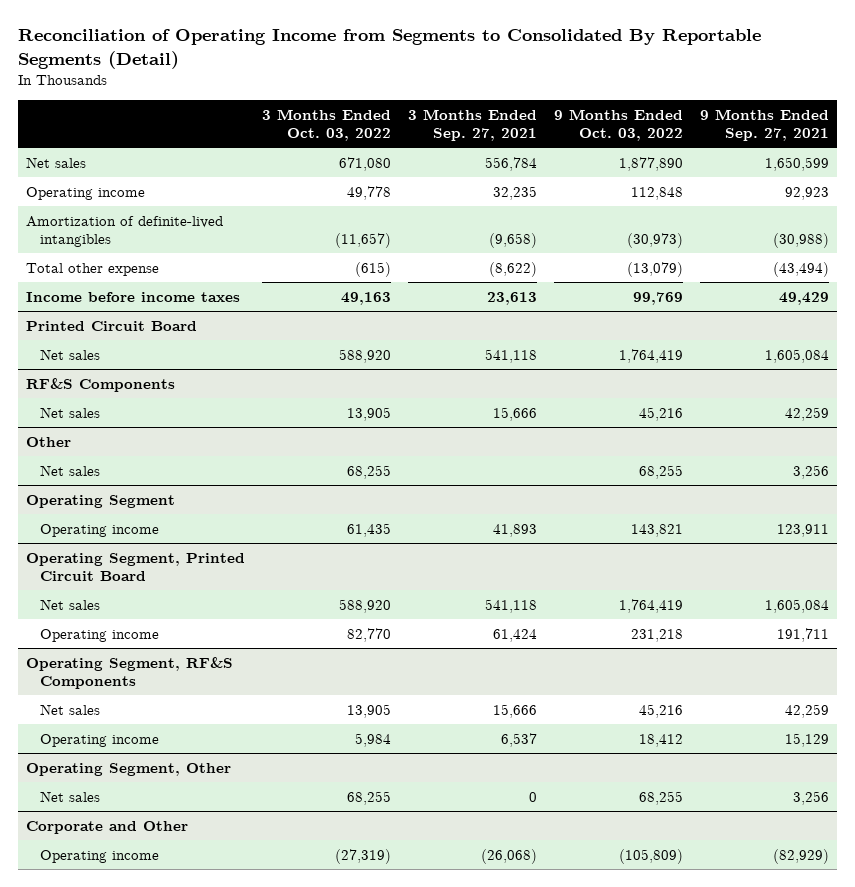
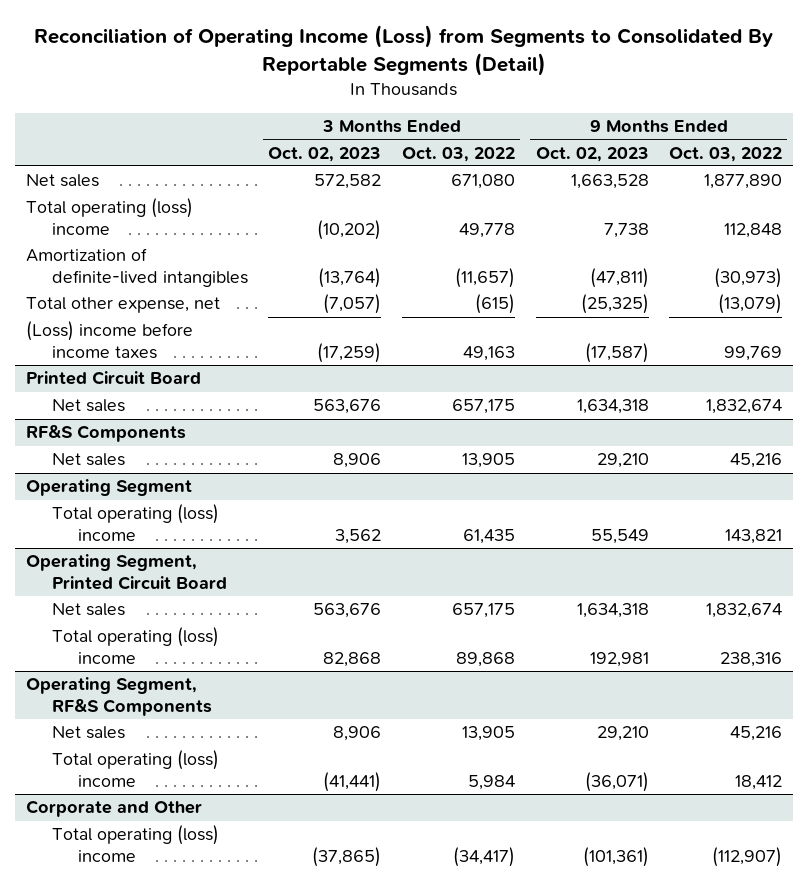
- Reconciliation of Operating Income from Segments to Consolidated By Reportable Segments (Detail)
+ Reconciliation of Operating Income (Loss) from Segments to Consolidated By Reportable Segments (Detail)
- | 3 Months Ended Oct. 03, 2022 | 3 Months Ended Sep. 27, 2021 | 9 Months Ended Oct. 03, 2022 | 9 Months Ended Sep. 27, 2021
+ | 3 Months Ended Oct. 02, 2023 | 3 Months Ended Oct. 03, 2022 | 9 Months Ended Oct. 02, 2023 | 9 Months Ended Oct. 03, 2022
- Operating income | 49,778 | 32,235 | 112,848 | 92,923
+ Total operating (loss) income | (10,202) | 49,778 | 7,738 | 112,848
- Total other expense | (615) | (8,622) | (13,079) | (43,494)
- Income before income taxes | 49,163 | 23,613 | 99,769 | 49,429
+ Total other expense, net | (7,057) | (615) | (25,325) | (13,079)
+ (Loss) income before income taxes | (17,259) | 49,163 | (17,587) | 99,769
@ Printed Circuit Board
- Net sales | 588,920 | 541,118 | 1,764,419 | 1,605,084
+ Net sales | 563,676 | 657,175 | 1,634,318 | 1,832,674
- Other
- Net sales | 68,255 | | 68,255 | 3,256
@ Operating Segment
- Operating income | 61,435 | 41,893 | 143,821 | 123,911
+ Total operating (loss) income | 3,562 | 61,435 | 55,549 | 143,821
@ Operating Segment, Printed Circuit Board
- Net sales | 588,920 | 541,118 | 1,764,419 | 1,605,084
- Operating income | 82,770 | 61,424 | 231,218 | 191,711
+ Net sales | 563,676 | 657,175 | 1,634,318 | 1,832,674
+ Total operating (loss) income | 82,868 | 89,868 | 192,981 | 238,316
@ Operating Segment, RF&S Components
- Operating income | 5,984 | 6,537 | 18,412 | 15,129
- Operating Segment, Other
- Net sales | 68,255 | 0 | 68,255 | 3,256
@ Operating Segment, RF&S Components
+ Total operating (loss) income | (41,441) | 5,984 | (36,071) | 18,412
@ Corporate and Other
- Operating income | (27,319) | (26,068) | (105,809) | (82,929)
+ Total operating (loss) income | (37,865) | (34,417) | (101,361) | (112,907)

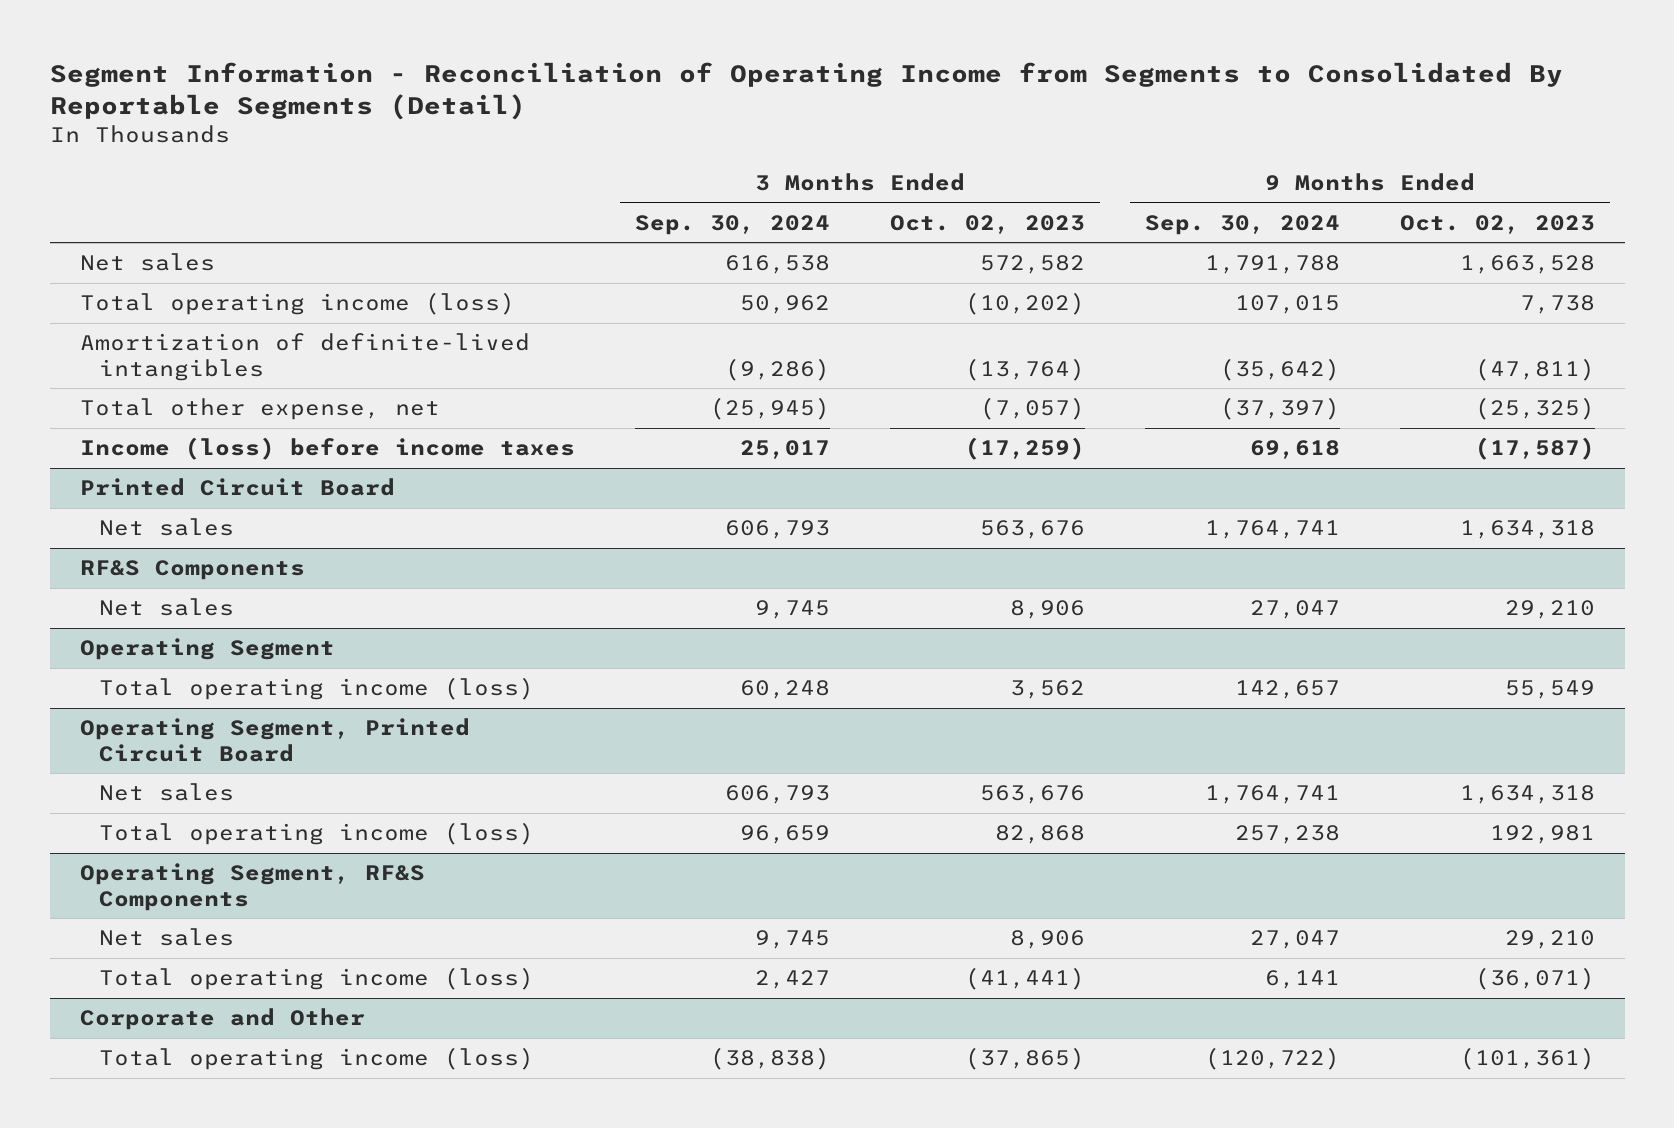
- Reconciliation of Operating Income (Loss) from Segments to Consolidated By Reportable Segments (Detail)
+ Segment Information - Reconciliation of Operating Income from Segments to Consolidated By Reportable Segments (Detail)
- | 3 Months Ended Oct. 02, 2023 | 3 Months Ended Oct. 03, 2022 | 9 Months Ended Oct. 02, 2023 | 9 Months Ended Oct. 03, 2022
+ | 3 Months Ended Sep. 30, 2024 | 3 Months Ended Oct. 02, 2023 | 9 Months Ended Sep. 30, 2024 | 9 Months Ended Oct. 02, 2023
- Total operating (loss) income | (10,202) | 49,778 | 7,738 | 112,848
+ Total operating income (loss) | 50,962 | (10,202) | 107,015 | 7,738
- (Loss) income before income taxes | (17,259) | 49,163 | (17,587) | 99,769
+ Income (loss) before income taxes | 25,017 | (17,259) | 69,618 | (17,587)
@ Operating Segment
- Total operating (loss) income | 3,562 | 61,435 | 55,549 | 143,821
+ Total operating income (loss) | 60,248 | 3,562 | 142,657 | 55,549
@ Operating Segment, Printed Circuit Board
- Total operating (loss) income | 82,868 | 89,868 | 192,981 | 238,316
+ Total operating income (loss) | 96,659 | 82,868 | 257,238 | 192,981
@ Operating Segment, RF&S Components
- Total operating (loss) income | (41,441) | 5,984 | (36,071) | 18,412
+ Total operating income (loss) | 2,427 | (41,441) | 6,141 | (36,071)
@ Corporate and Other
- Total operating (loss) income | (37,865) | (34,417) | (101,361) | (112,907)
+ Total operating income (loss) | (38,838) | (37,865) | (120,722) | (101,361)

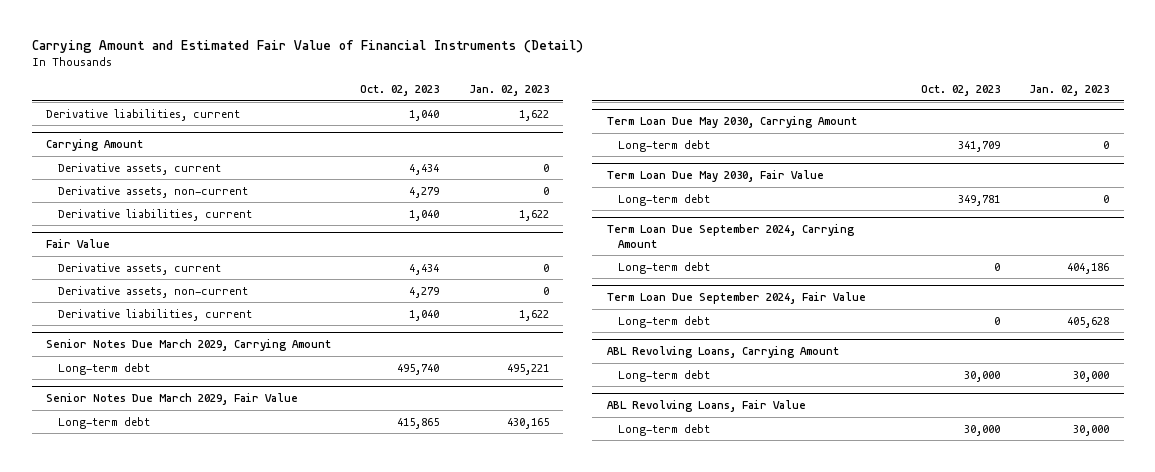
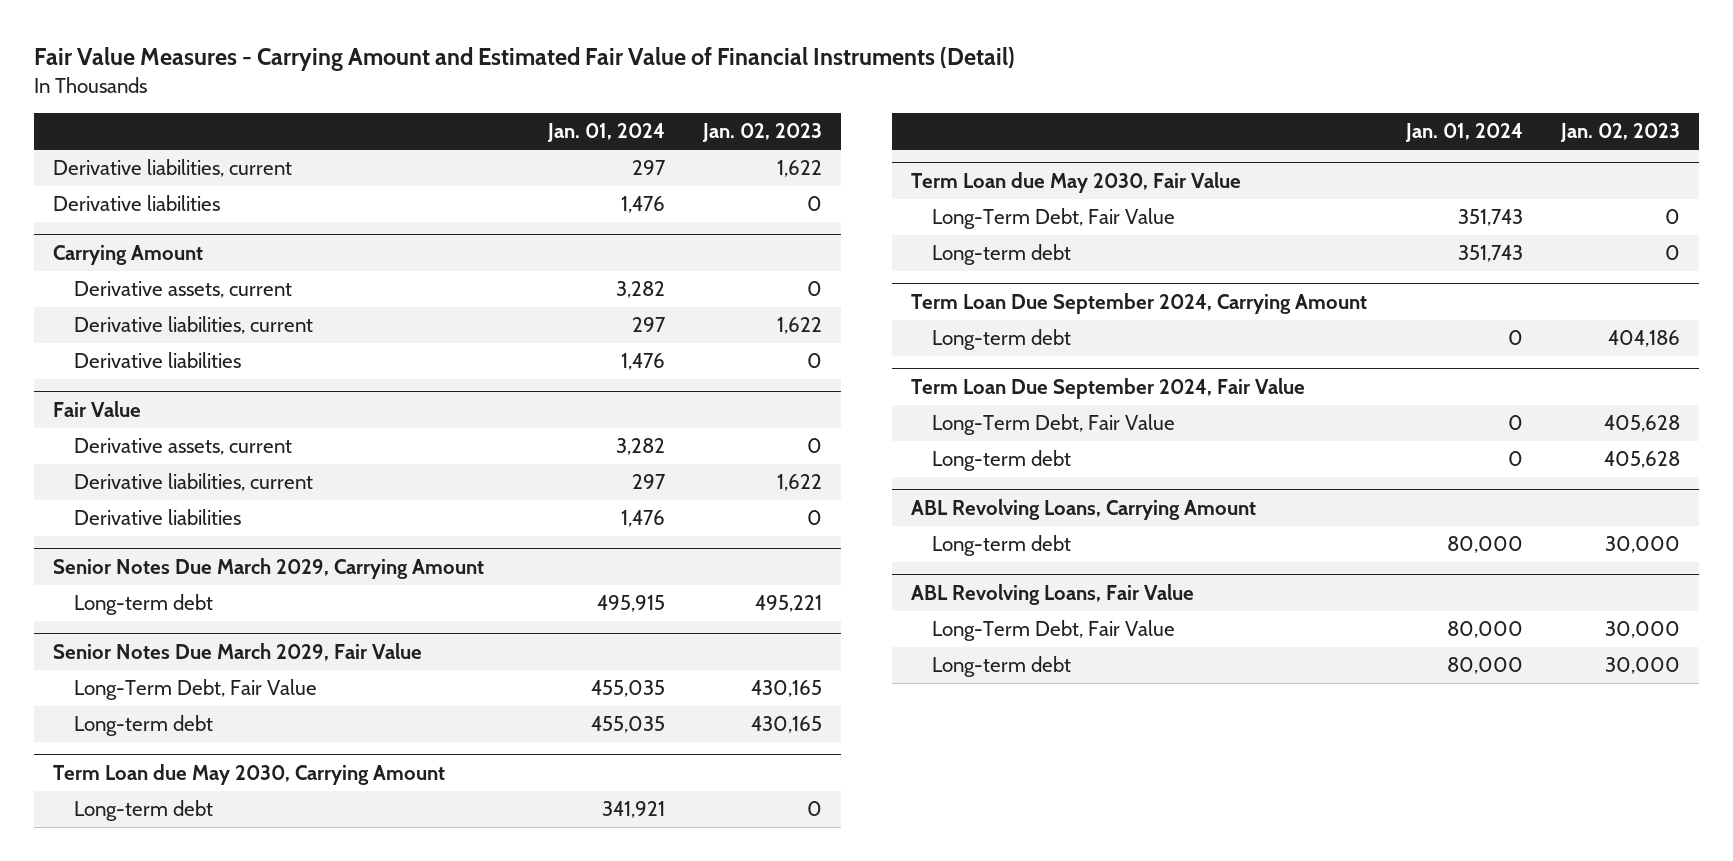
- Carrying Amount and Estimated Fair Value of Financial Instruments (Detail)
+ Fair Value Measures - Carrying Amount and Estimated Fair Value of Financial Instruments (Detail)
- | Oct. 02, 2023 | Jan. 02, 2023
+ | Jan. 01, 2024 | Jan. 02, 2023
+ Derivative liabilities | 1,476 | 0
@ Carrying Amount
- Derivative assets, non-current | 4,279 | 0
+ Derivative liabilities | 1,476 | 0
@ Fair Value
- Derivative assets, non-current | 4,279 | 0
+ Derivative liabilities | 1,476 | 0
@ Senior Notes Due March 2029, Fair Value
+ Long-Term Debt, Fair Value | 455,035 | 430,165
- Term Loan Due May 2030, Carrying Amount
+ Term Loan due May 2030, Carrying Amount
- Term Loan Due May 2030, Fair Value
+ Term Loan due May 2030, Fair Value
+ Long-Term Debt, Fair Value | 351,743 | 0
@ Term Loan Due September 2024, Fair Value
+ Long-Term Debt, Fair Value | 0 | 405,628
@ ABL Revolving Loans, Fair Value
+ Long-Term Debt, Fair Value | 80,000 | 30,000

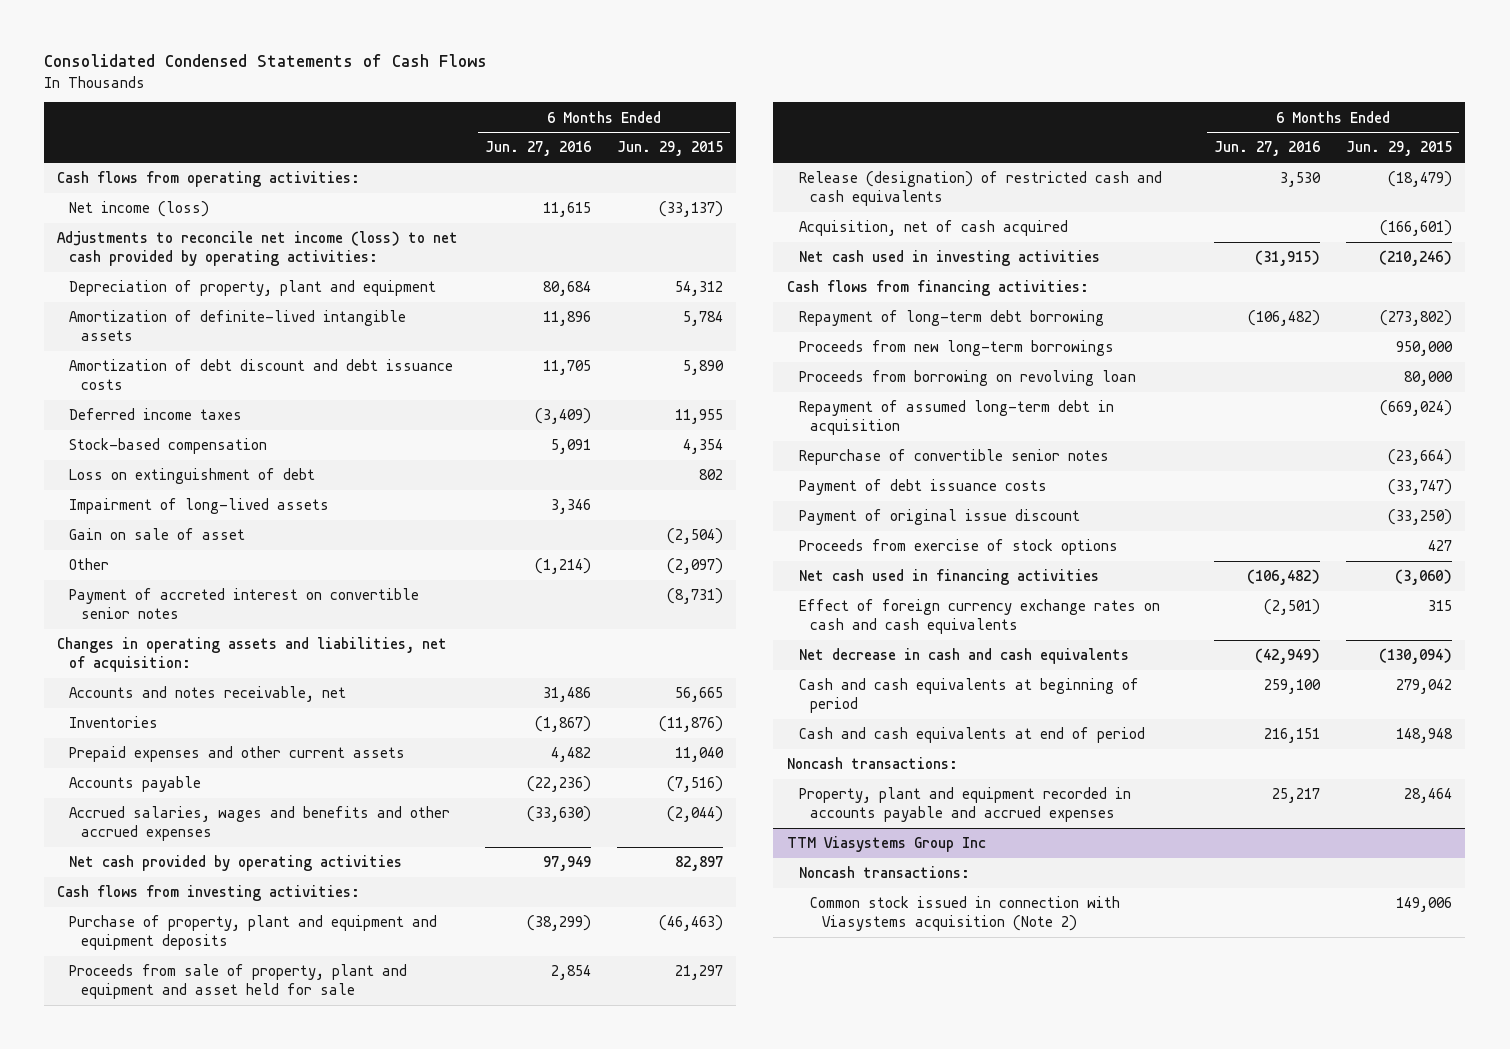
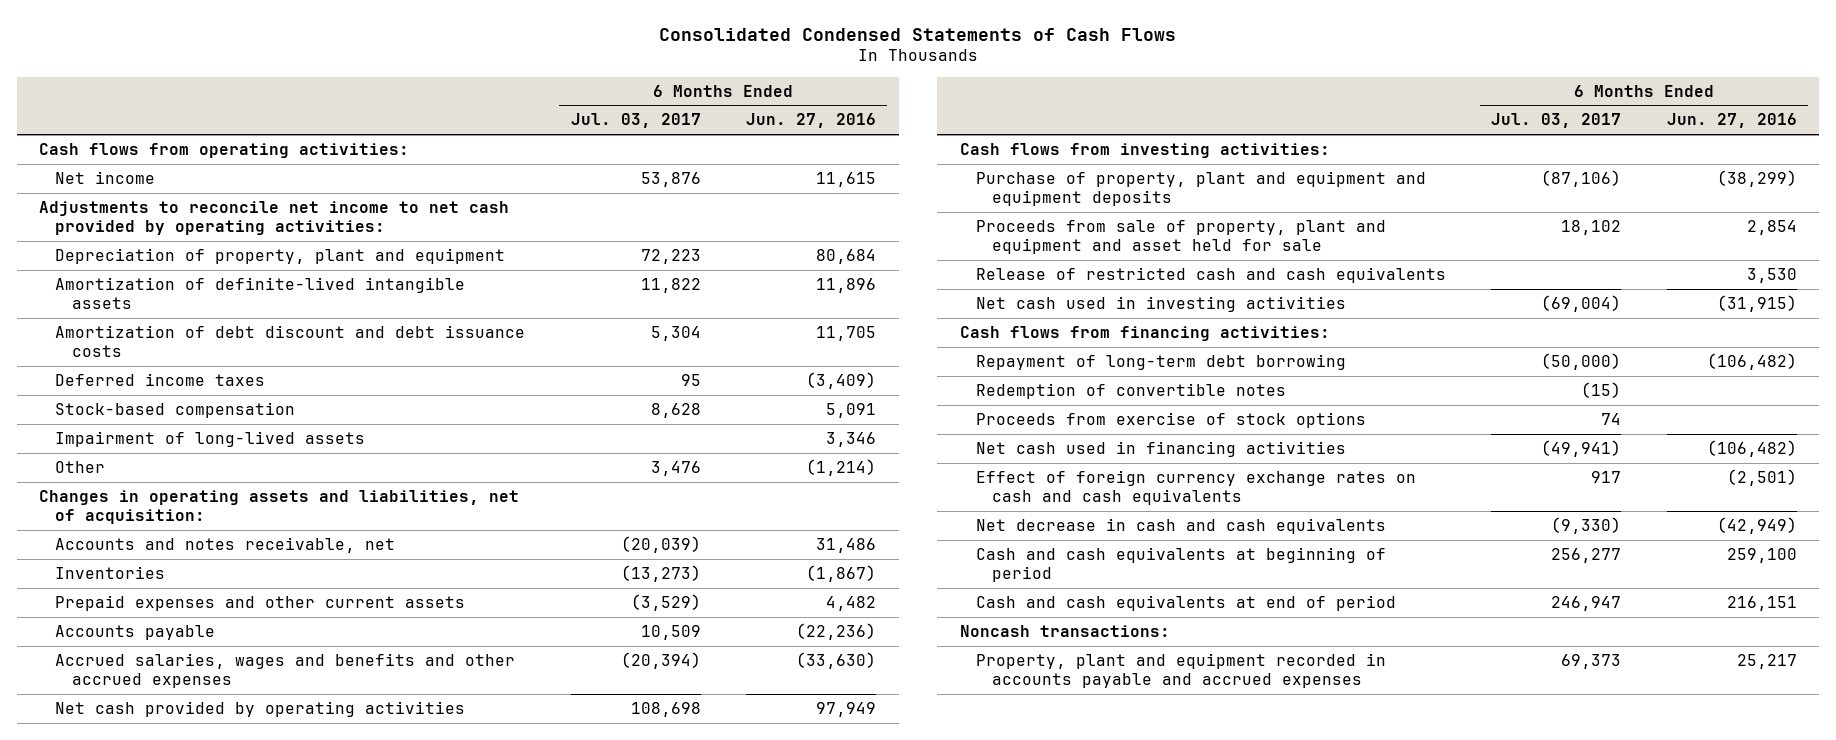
- | 6 Months Ended Jun. 27, 2016 | 6 Months Ended Jun. 29, 2015
+ | 6 Months Ended Jul. 03, 2017 | 6 Months Ended Jun. 27, 2016
- Net income (loss) | 11,615 | (33,137)
- Adjustments to reconcile net income (loss) to net cash provided by operating activities:
+ Net income | 53,876 | 11,615
+ Adjustments to reconcile net income to net cash provided by operating activities:
- Loss on extinguishment of debt | | 802
- Gain on sale of asset | | (2,504)
- Payment of accreted interest on convertible senior notes | | (8,731)
- Release (designation) of restricted cash and cash equivalents | 3,530 | (18,479)
- Acquisition, net of cash acquired | | (166,601)
+ Release of restricted cash and cash equivalents | | 3,530
- Proceeds from new long-term borrowings | | 950,000
- Proceeds from borrowing on revolving loan | | 80,000
- Repayment of assumed long-term debt in acquisition | | (669,024)
- Repurchase of convertible senior notes | | (23,664)
- Payment of debt issuance costs | | (33,747)
- Payment of original issue discount | | (33,250)
+ Redemption of convertible notes | (15) |
- TTM Viasystems Group Inc
- Noncash transactions:
- Common stock issued in connection with Viasystems acquisition (Note 2) | | 149,006

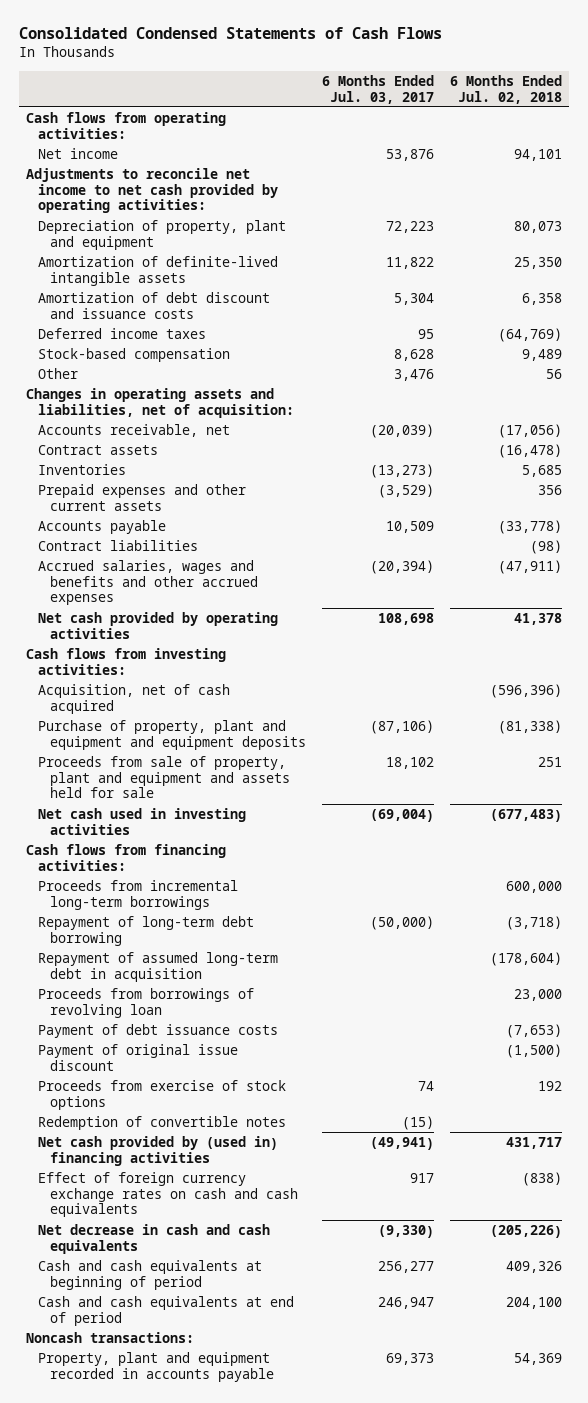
- | 6 Months Ended Jul. 03, 2017 | 6 Months Ended Jun. 27, 2016
+ | 6 Months Ended Jul. 03, 2017 | 6 Months Ended Jul. 02, 2018
- Amortization of debt discount and debt issuance costs | 5,304 | 11,705
+ Amortization of debt discount and issuance costs | 5,304 | 6,358
- Impairment of long-lived assets | | 3,346
- Accounts and notes receivable, net | (20,039) | 31,486
+ Accounts receivable, net | (20,039) | (17,056)
+ Contract assets | | (16,478)
+ Contract liabilities | | (98)
+ Acquisition, net of cash acquired | | (596,396)
- Proceeds from sale of property, plant and equipment and asset held for sale | 18,102 | 2,854
- Release of restricted cash and cash equivalents | | 3,530
+ Proceeds from sale of property, plant and equipment and assets held for sale | 18,102 | 251
+ Proceeds from incremental long-term borrowings | | 600,000
+ Repayment of assumed long-term debt in acquisition | | (178,604)
+ Proceeds from borrowings of revolving loan | | 23,000
+ Payment of debt issuance costs | | (7,653)
+ Payment of original issue discount | | (1,500)
- Net cash used in financing activities | (49,941) | (106,482)
moved down: Redemption of convertible notes | (15) |
+ Net cash provided by (used in) financing activities | (49,941) | 431,717
- Property, plant and equipment recorded in accounts payable and accrued expenses | 69,373 | 25,217
+ Property, plant and equipment recorded in accounts payable | 69,373 | 54,369

